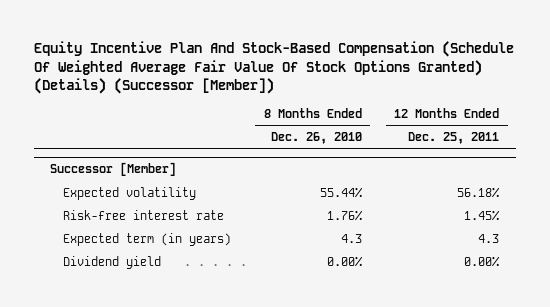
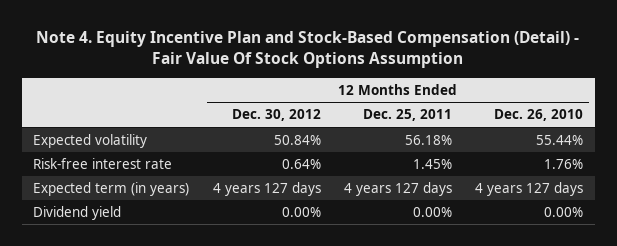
- Equity Incentive Plan And Stock-Based Compensation (Schedule Of Weighted Average Fair Value Of Stock Options Granted) (Details) (Successor [Member])
+ Note 4. Equity Incentive Plan and Stock-Based Compensation (Detail) - Fair Value Of Stock Options Assumption
- | 8 Months Ended Dec. 26, 2010 | 12 Months Ended Dec. 25, 2011
+ | 12 Months Ended Dec. 30, 2012 | 12 Months Ended Dec. 25, 2011 | 12 Months Ended Dec. 26, 2010
- Successor [Member]
- Expected term (in years) | 4.3 | 4.3
+ Expected term (in years) | 4 years 127 days | 4 years 127 days | 4 years 127 days

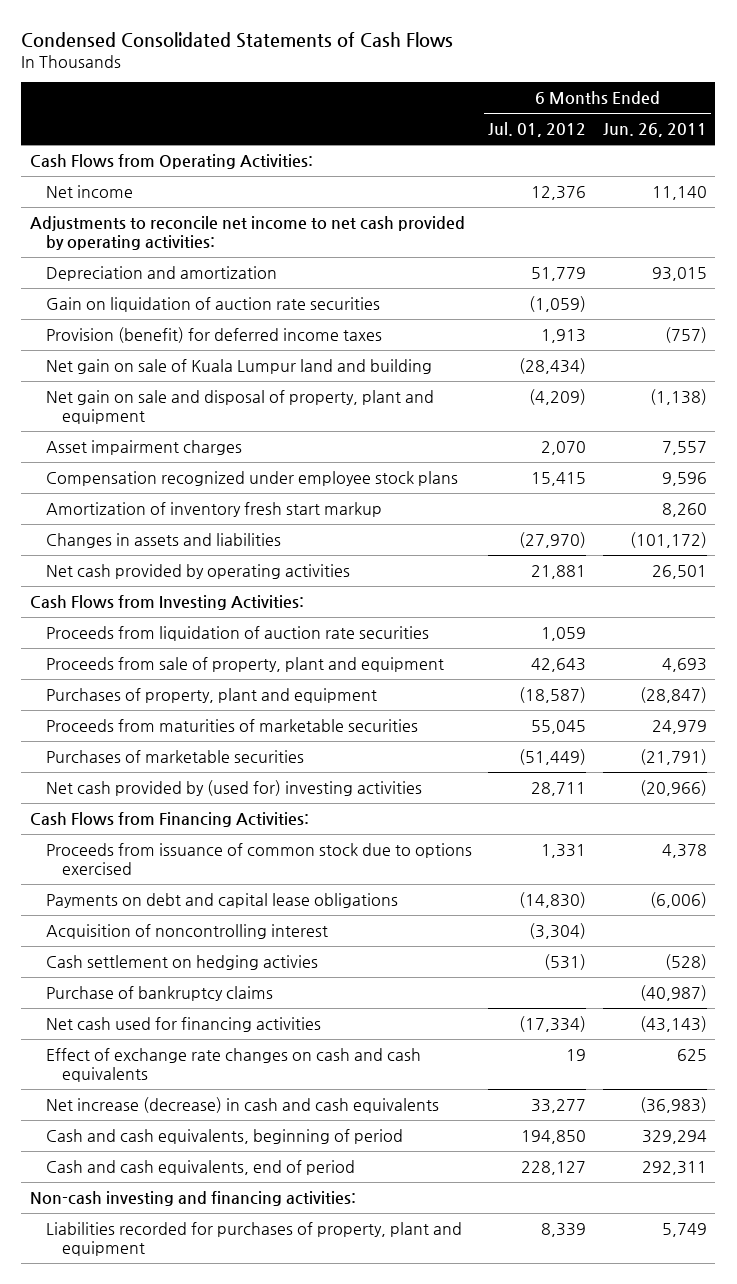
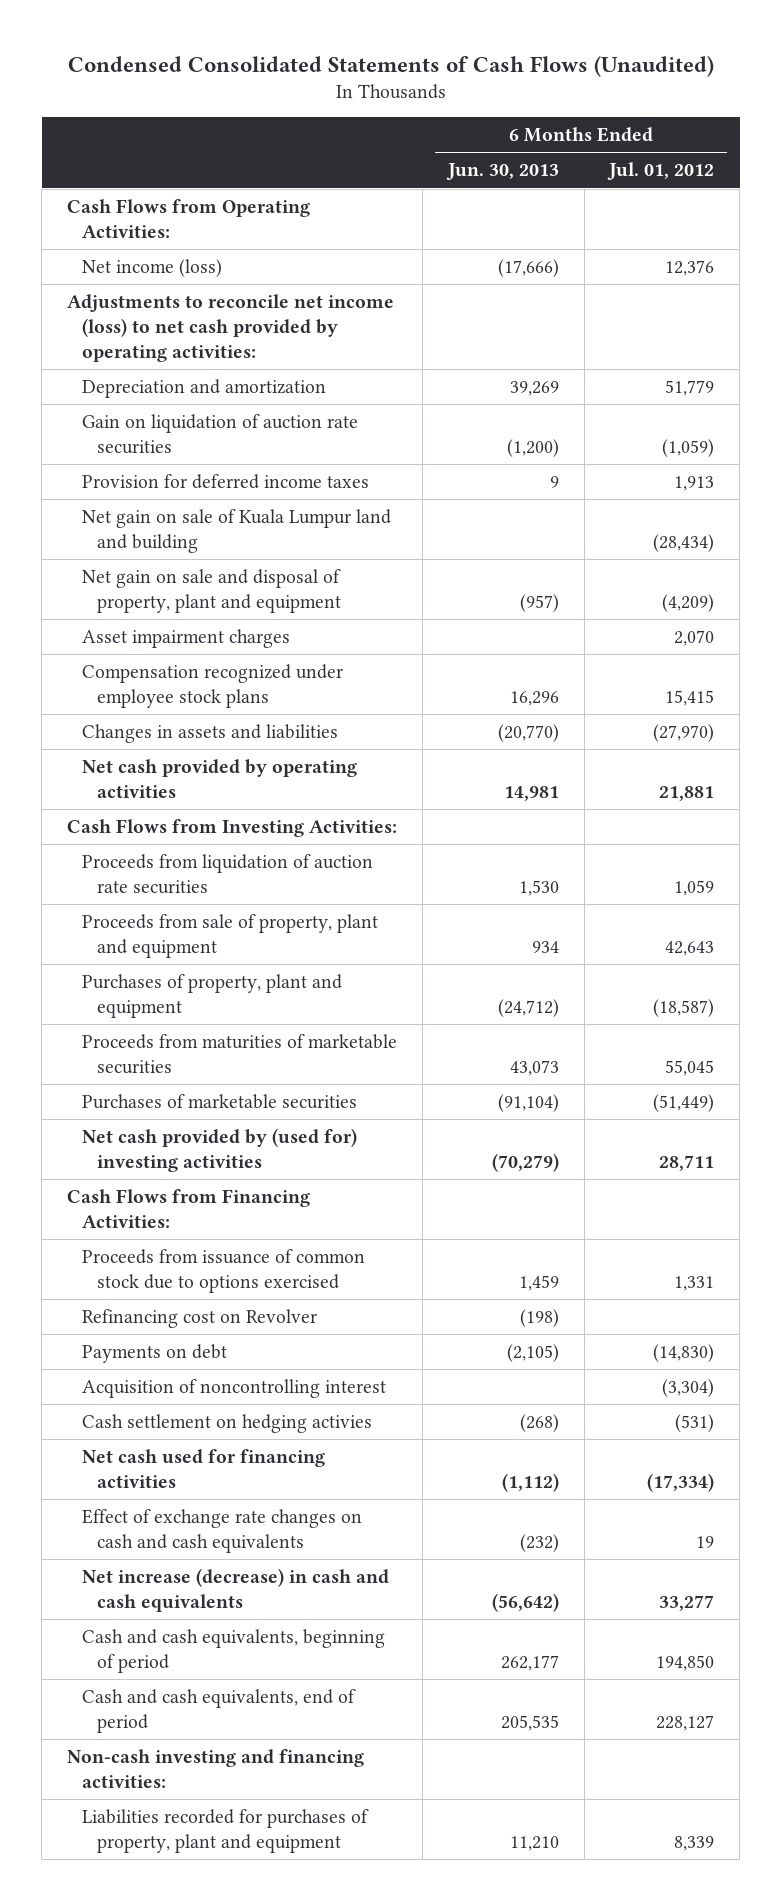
- Condensed Consolidated Statements of Cash Flows
+ Condensed Consolidated Statements of Cash Flows (Unaudited)
- | 6 Months Ended Jul. 01, 2012 | 6 Months Ended Jun. 26, 2011
+ | 6 Months Ended Jun. 30, 2013 | 6 Months Ended Jul. 01, 2012
- Net income | 12,376 | 11,140
- Adjustments to reconcile net income to net cash provided by operating activities:
+ Net income (loss) | (17,666) | 12,376
+ Adjustments to reconcile net income (loss) to net cash provided by operating activities:
- Provision (benefit) for deferred income taxes | 1,913 | (757)
+ Provision for deferred income taxes | 9 | 1,913
- Amortization of inventory fresh start markup | | 8,260
- Payments on debt and capital lease obligations | (14,830) | (6,006)
+ Refinancing cost on Revolver | (198) |
+ Payments on debt | (2,105) | (14,830)
- Purchase of bankruptcy claims | | (40,987)

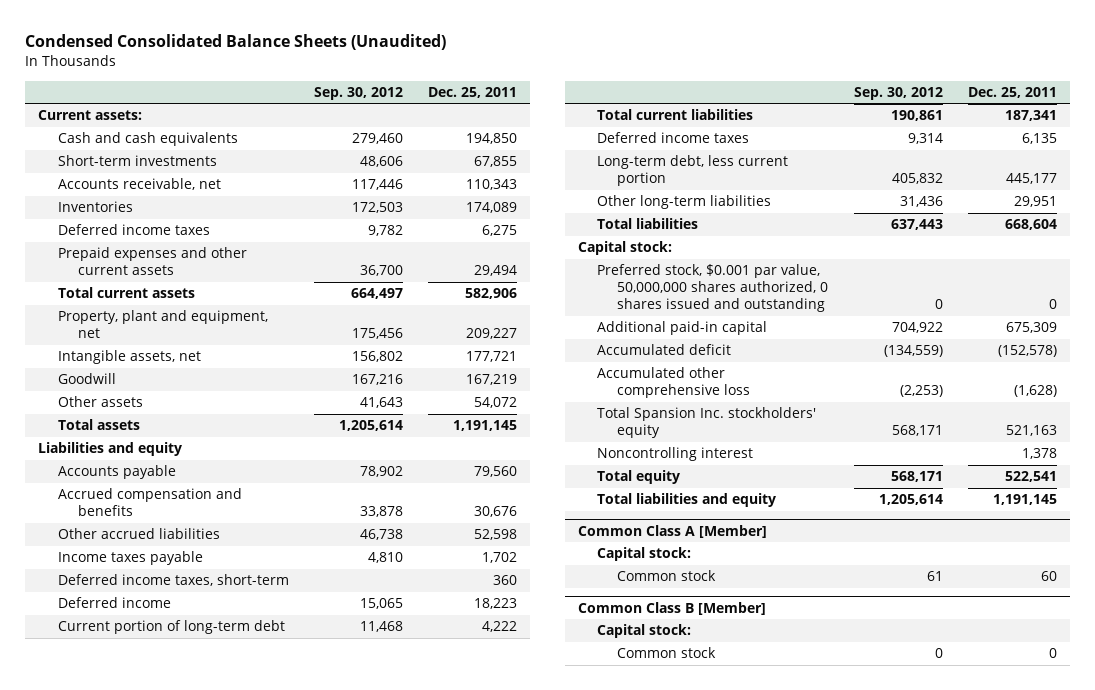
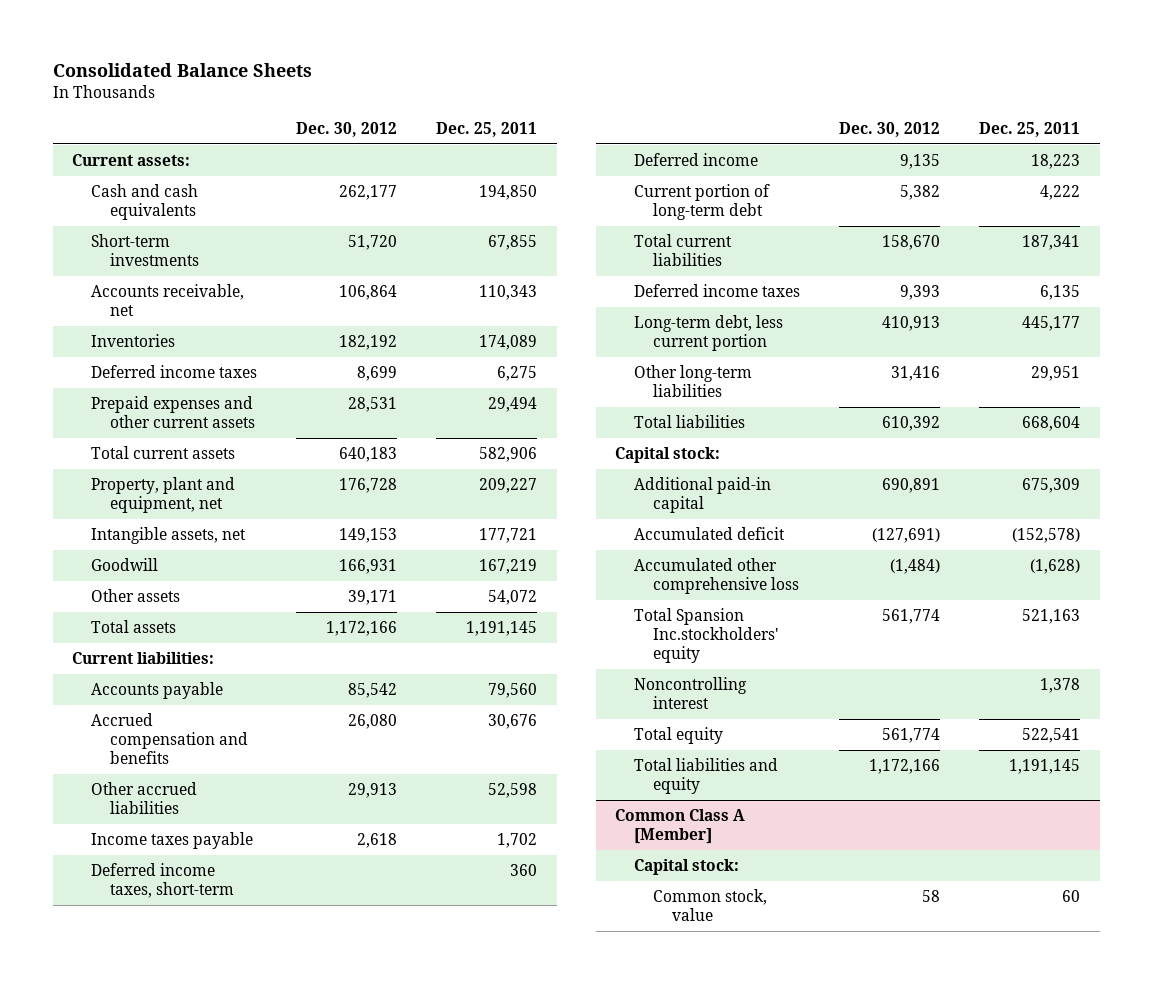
- Condensed Consolidated Balance Sheets (Unaudited)
+ Consolidated Balance Sheets
- | Sep. 30, 2012 | Dec. 25, 2011
+ | Dec. 30, 2012 | Dec. 25, 2011
- Liabilities and equity
+ Current liabilities:
- Preferred stock, $0.001 par value, 50,000,000 shares authorized, 0 shares issued and outstanding | 0 | 0
- Total Spansion Inc. stockholders' equity | 568,171 | 521,163
+ Total Spansion Inc.stockholders' equity | 561,774 | 521,163
@ Common Class A [Member]
- Common stock | 61 | 60
- Common Class B [Member]
- Capital stock:
- Common stock | 0 | 0
@ Common Class A [Member]
+ Common stock, value | 58 | 60

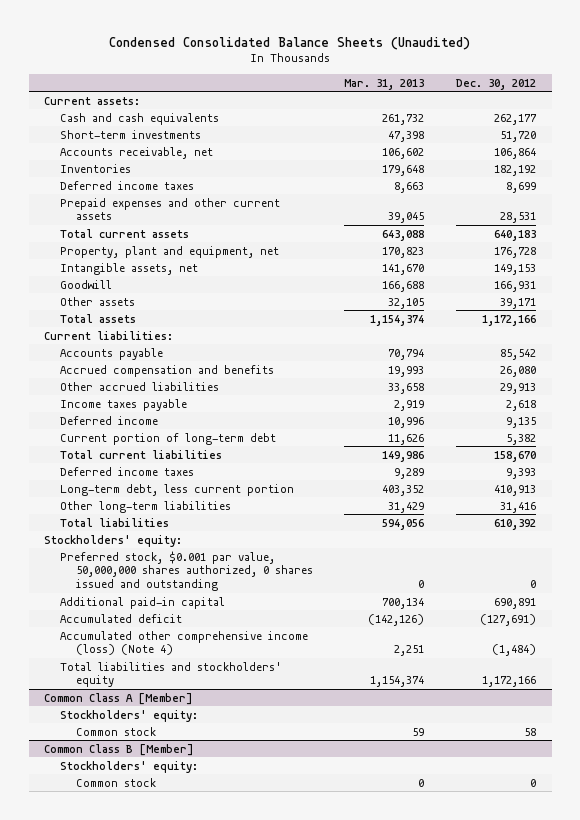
- Consolidated Balance Sheets
+ Condensed Consolidated Balance Sheets (Unaudited)
- | Dec. 30, 2012 | Dec. 25, 2011
+ | Mar. 31, 2013 | Dec. 30, 2012
- Deferred income taxes, short-term | | 360
- Capital stock:
+ Stockholders' equity:
+ Preferred stock, $0.001 par value, 50,000,000 shares authorized, 0 shares issued and outstanding | 0 | 0
- Accumulated other comprehensive loss | (1,484) | (1,628)
- Total Spansion Inc.stockholders' equity | 561,774 | 521,163
- Noncontrolling interest | | 1,378
- Total equity | 561,774 | 522,541
- Total liabilities and equity | 1,172,166 | 1,191,145
+ Accumulated other comprehensive income (loss) (Note 4) | 2,251 | (1,484)
+ Total liabilities and stockholders' equity | 1,154,374 | 1,172,166
@ Common Class A [Member]
- Capital stock:
- Common stock, value | 58 | 60
+ Stockholders' equity:
+ Common stock | 59 | 58
+ Common Class B [Member]
+ Stockholders' equity:
+ Common stock | 0 | 0

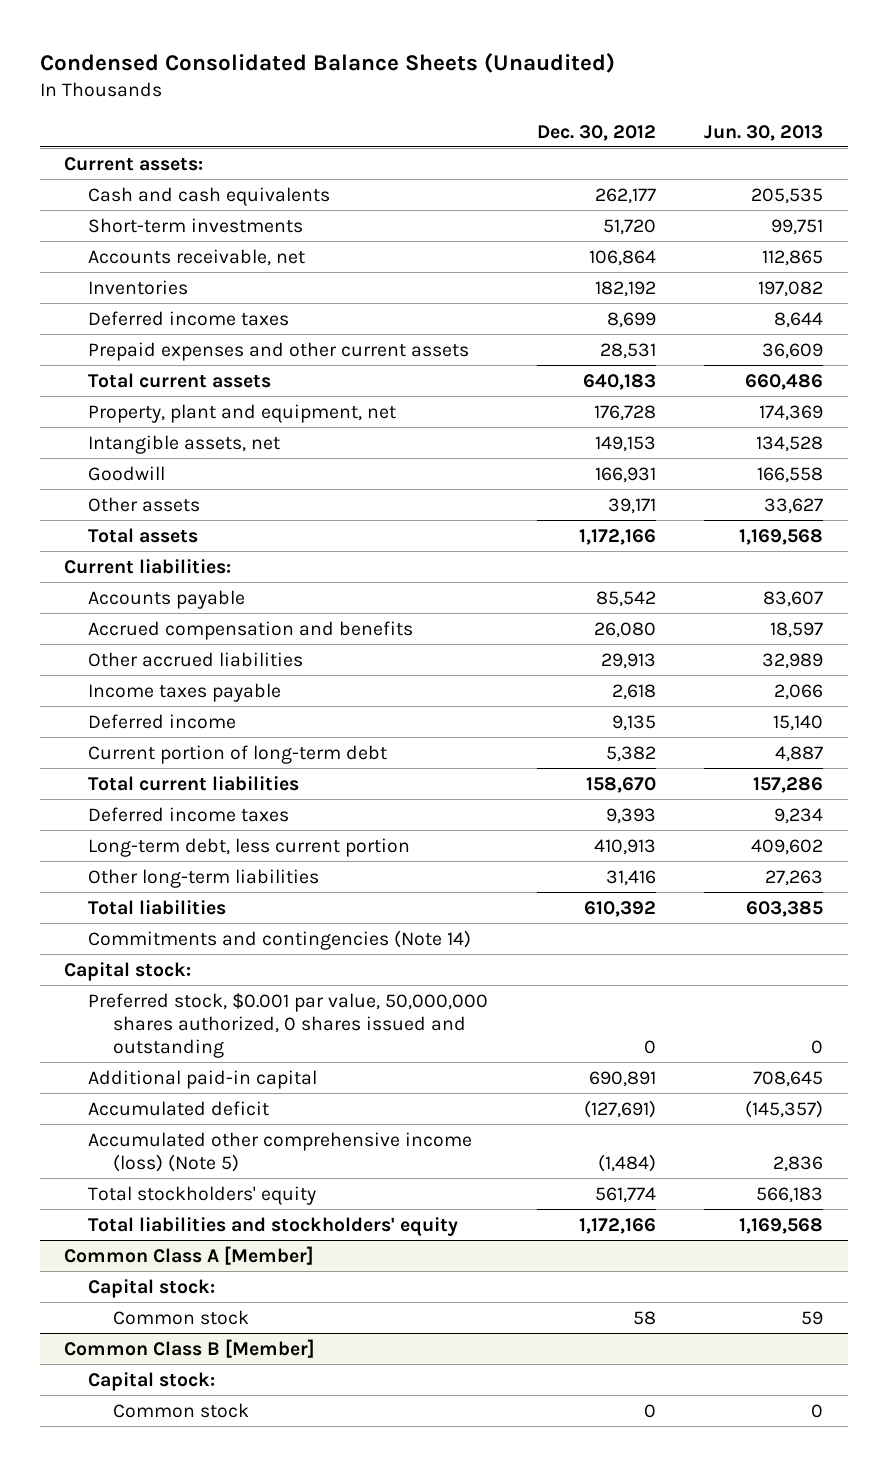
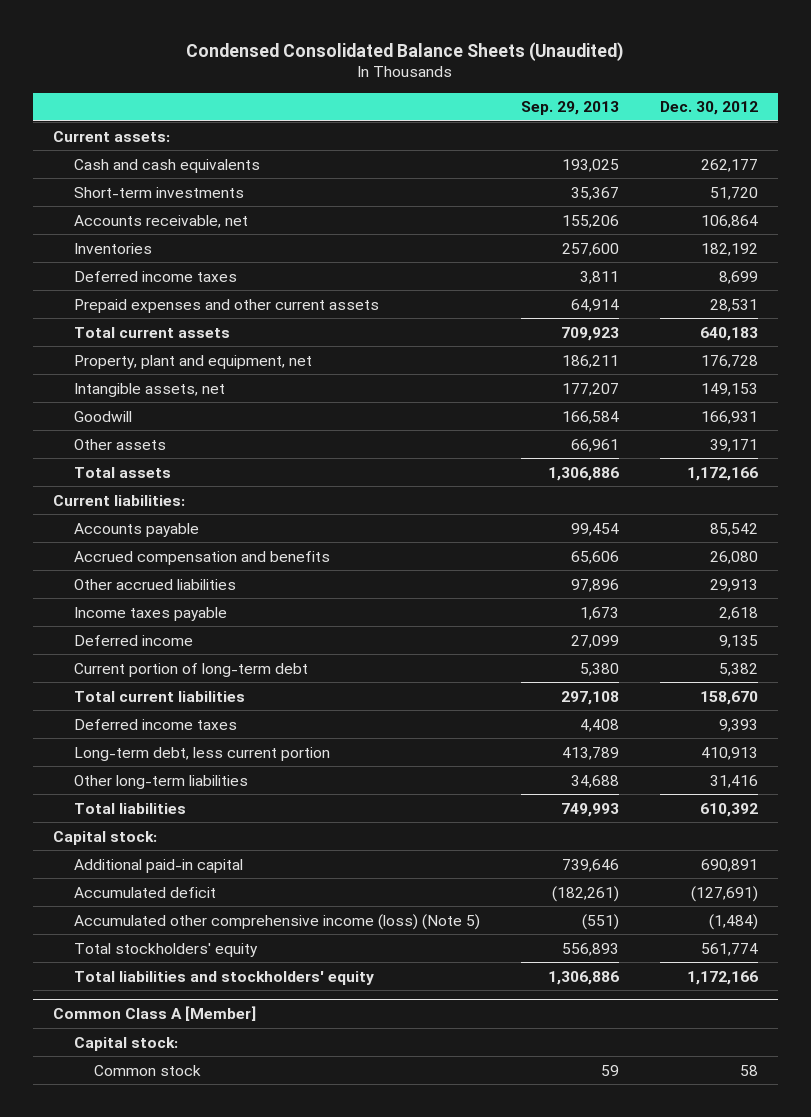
- | Dec. 30, 2012 | Jun. 30, 2013
+ | Sep. 29, 2013 | Dec. 30, 2012
- Commitments and contingencies (Note 14)
- Preferred stock, $0.001 par value, 50,000,000 shares authorized, 0 shares issued and outstanding | 0 | 0
- Common Class B [Member]
- Capital stock:
- Common stock | 0 | 0

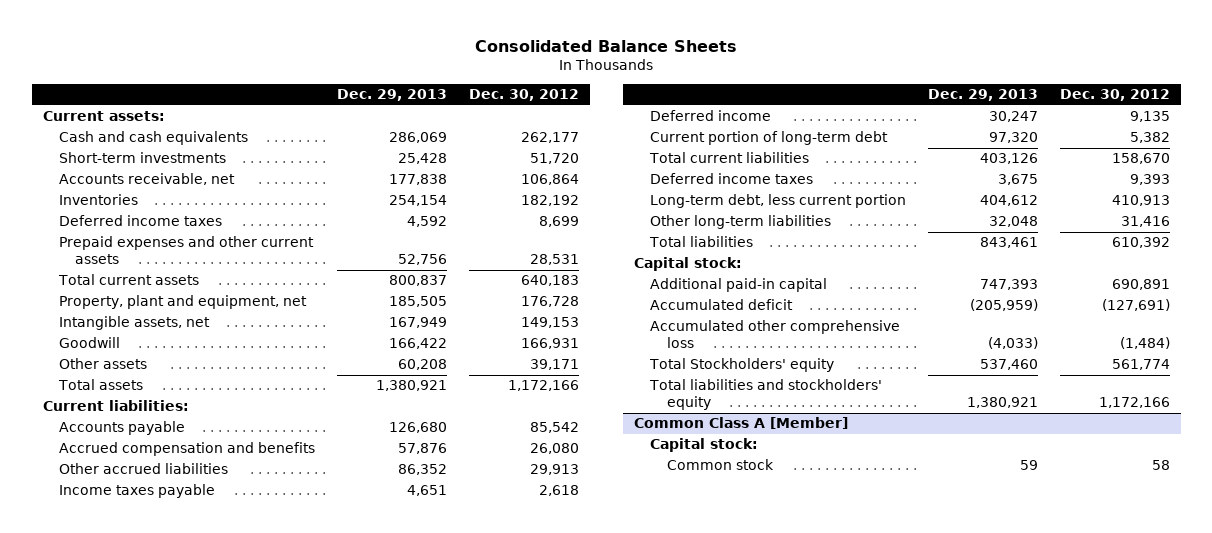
- Condensed Consolidated Balance Sheets (Unaudited)
+ Consolidated Balance Sheets
- | Sep. 29, 2013 | Dec. 30, 2012
+ | Dec. 29, 2013 | Dec. 30, 2012
- Accumulated other comprehensive income (loss) (Note 5) | (551) | (1,484)
- Total stockholders' equity | 556,893 | 561,774
+ Accumulated other comprehensive loss | (4,033) | (1,484)
+ Total Stockholders' equity | 537,460 | 561,774

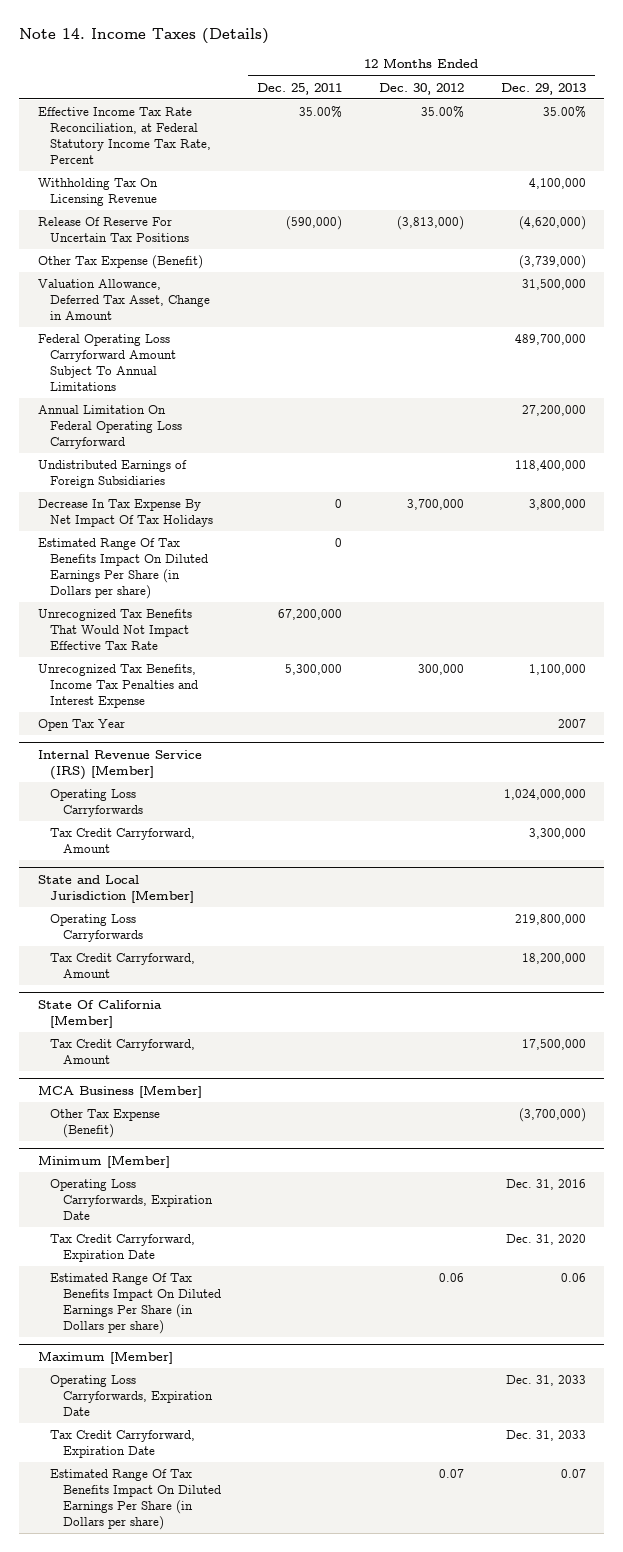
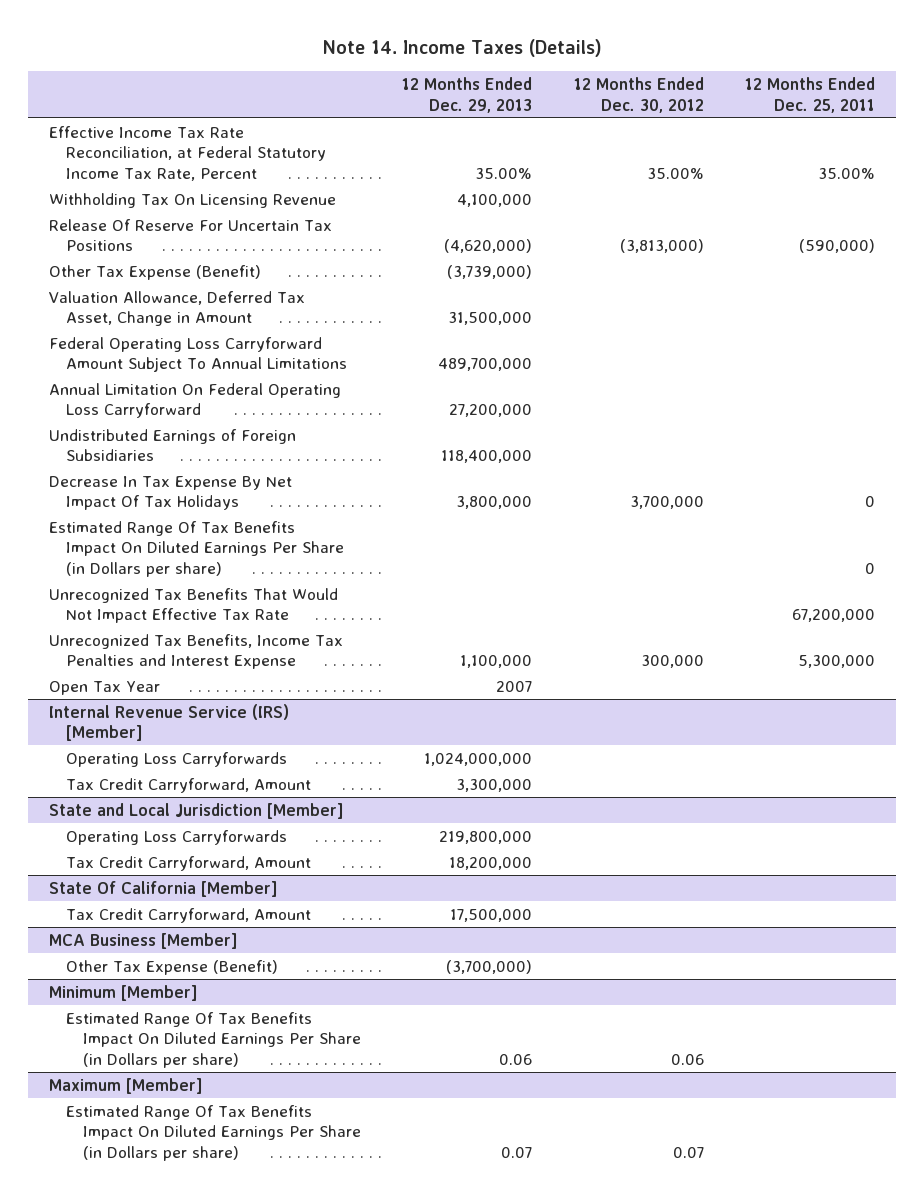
- | 12 Months Ended Dec. 25, 2011 | 12 Months Ended Dec. 30, 2012 | 12 Months Ended Dec. 29, 2013
+ | 12 Months Ended Dec. 29, 2013 | 12 Months Ended Dec. 30, 2012 | 12 Months Ended Dec. 25, 2011
@ Minimum [Member]
- Operating Loss Carryforwards, Expiration Date | | | Dec. 31, 2016
- Tax Credit Carryforward, Expiration Date | | | Dec. 31, 2020
@ Maximum [Member]
- Operating Loss Carryforwards, Expiration Date | | | Dec. 31, 2033
- Tax Credit Carryforward, Expiration Date | | | Dec. 31, 2033

